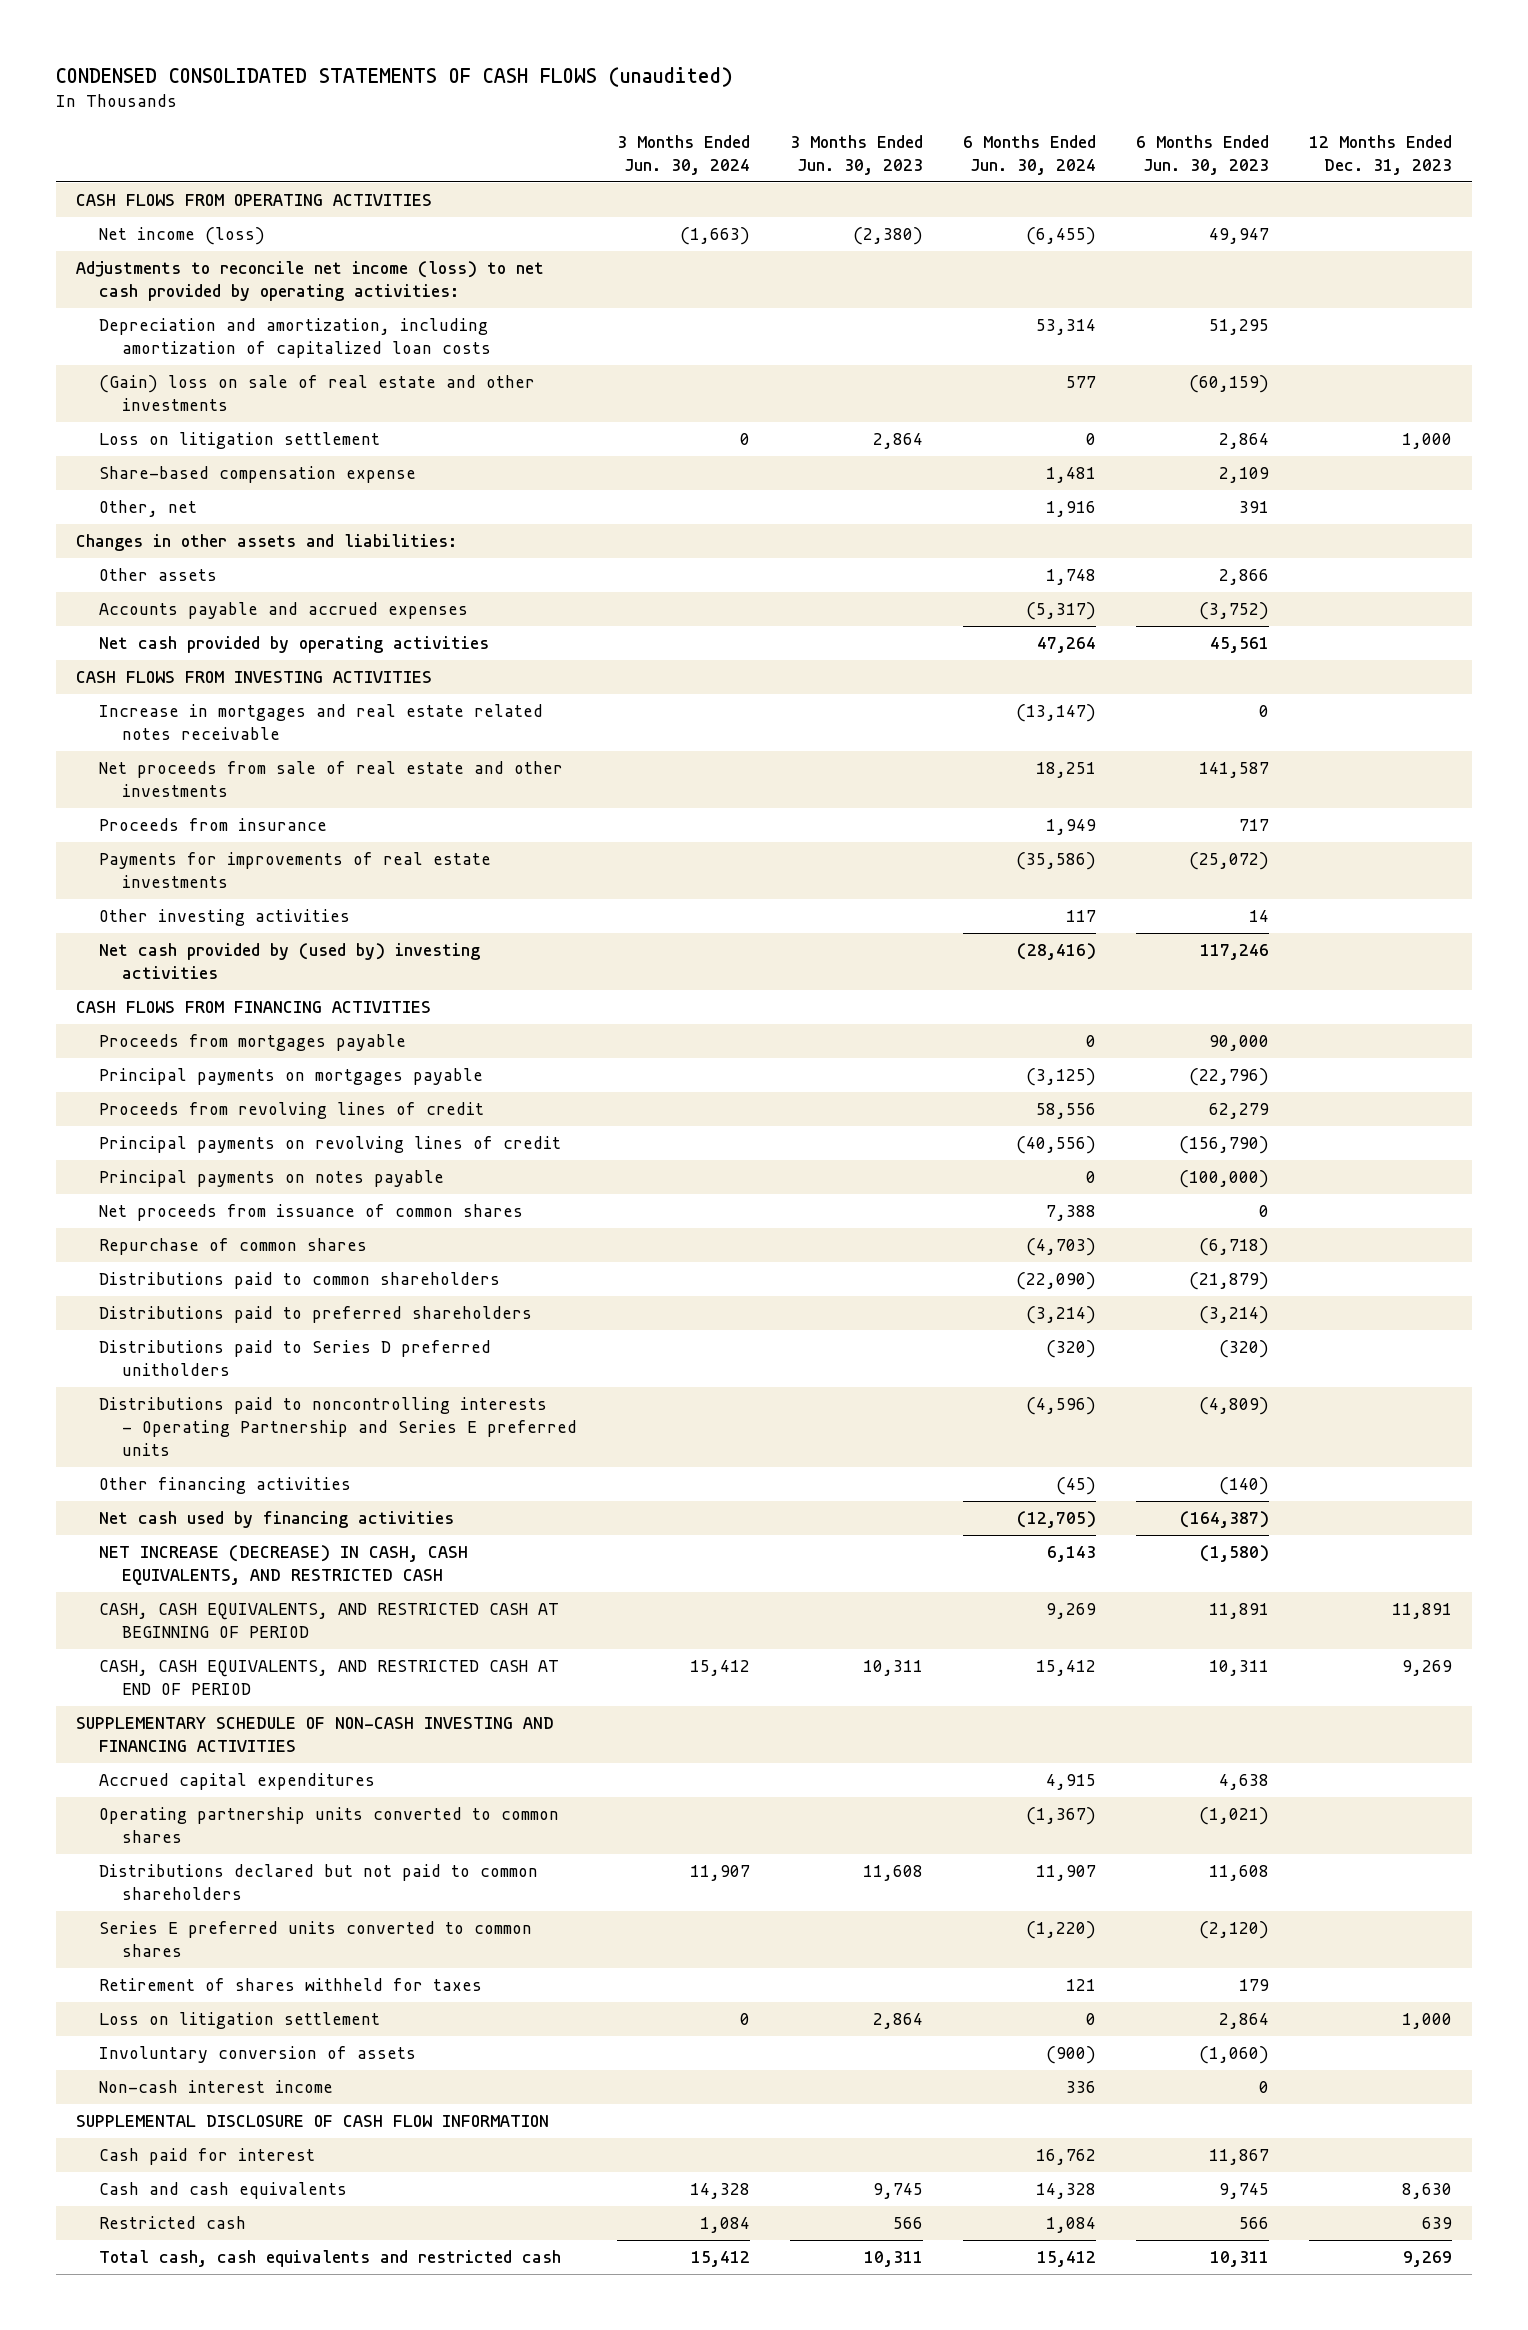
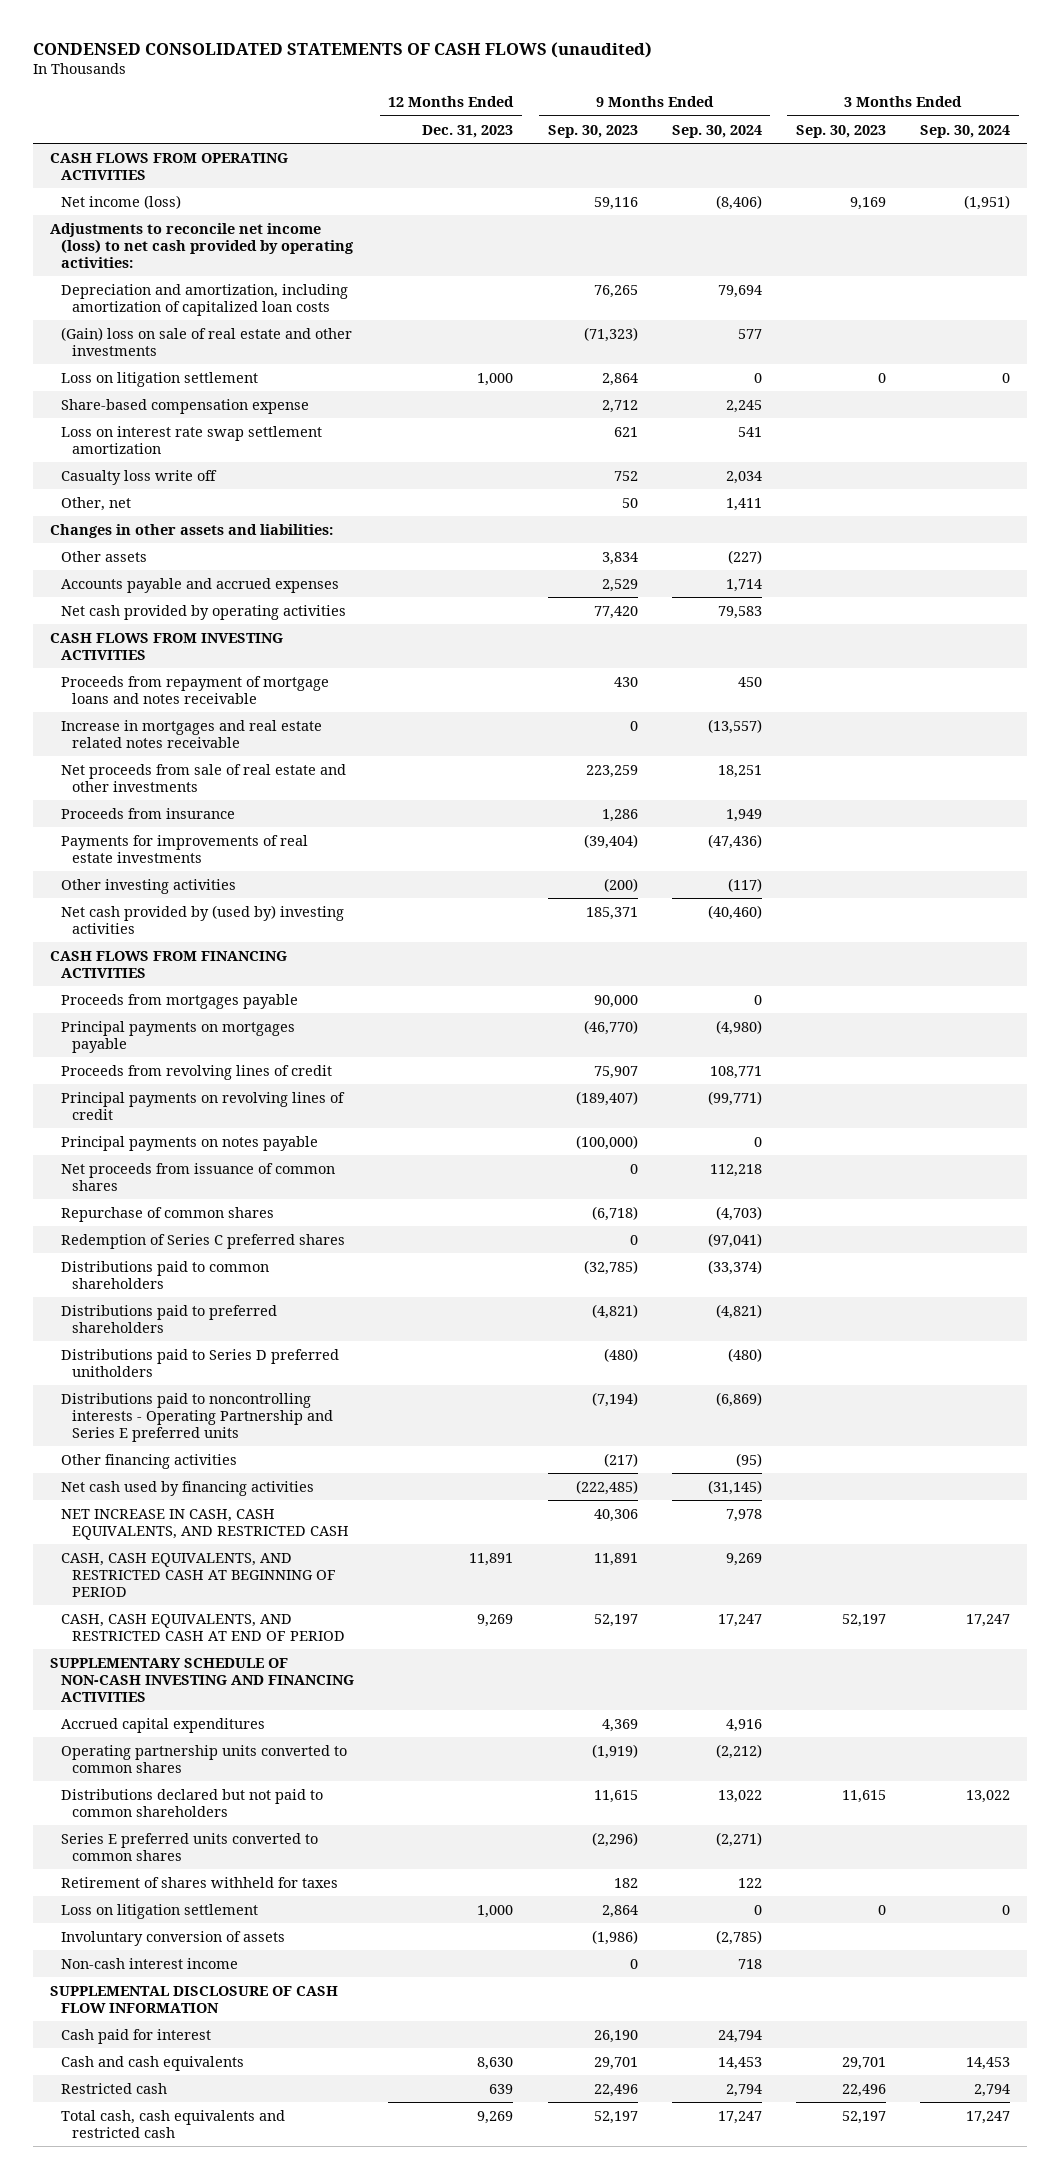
- | 3 Months Ended Jun. 30, 2024 | 3 Months Ended Jun. 30, 2023 | 6 Months Ended Jun. 30, 2024 | 6 Months Ended Jun. 30, 2023 | 12 Months Ended Dec. 31, 2023
+ | 12 Months Ended Dec. 31, 2023 | 9 Months Ended Sep. 30, 2023 | 9 Months Ended Sep. 30, 2024 | 3 Months Ended Sep. 30, 2023 | 3 Months Ended Sep. 30, 2024
+ Loss on interest rate swap settlement amortization | | 621 | 541 | |
+ Casualty loss write off | | 752 | 2,034 | |
+ Proceeds from repayment of mortgage loans and notes receivable | | 430 | 450 | |
+ Redemption of Series C preferred shares | | 0 | (97,041) | |
- NET INCREASE (DECREASE) IN CASH, CASH EQUIVALENTS, AND RESTRICTED CASH | | | 6,143 | (1,580) |
+ NET INCREASE IN CASH, CASH EQUIVALENTS, AND RESTRICTED CASH | | 40,306 | 7,978 | |

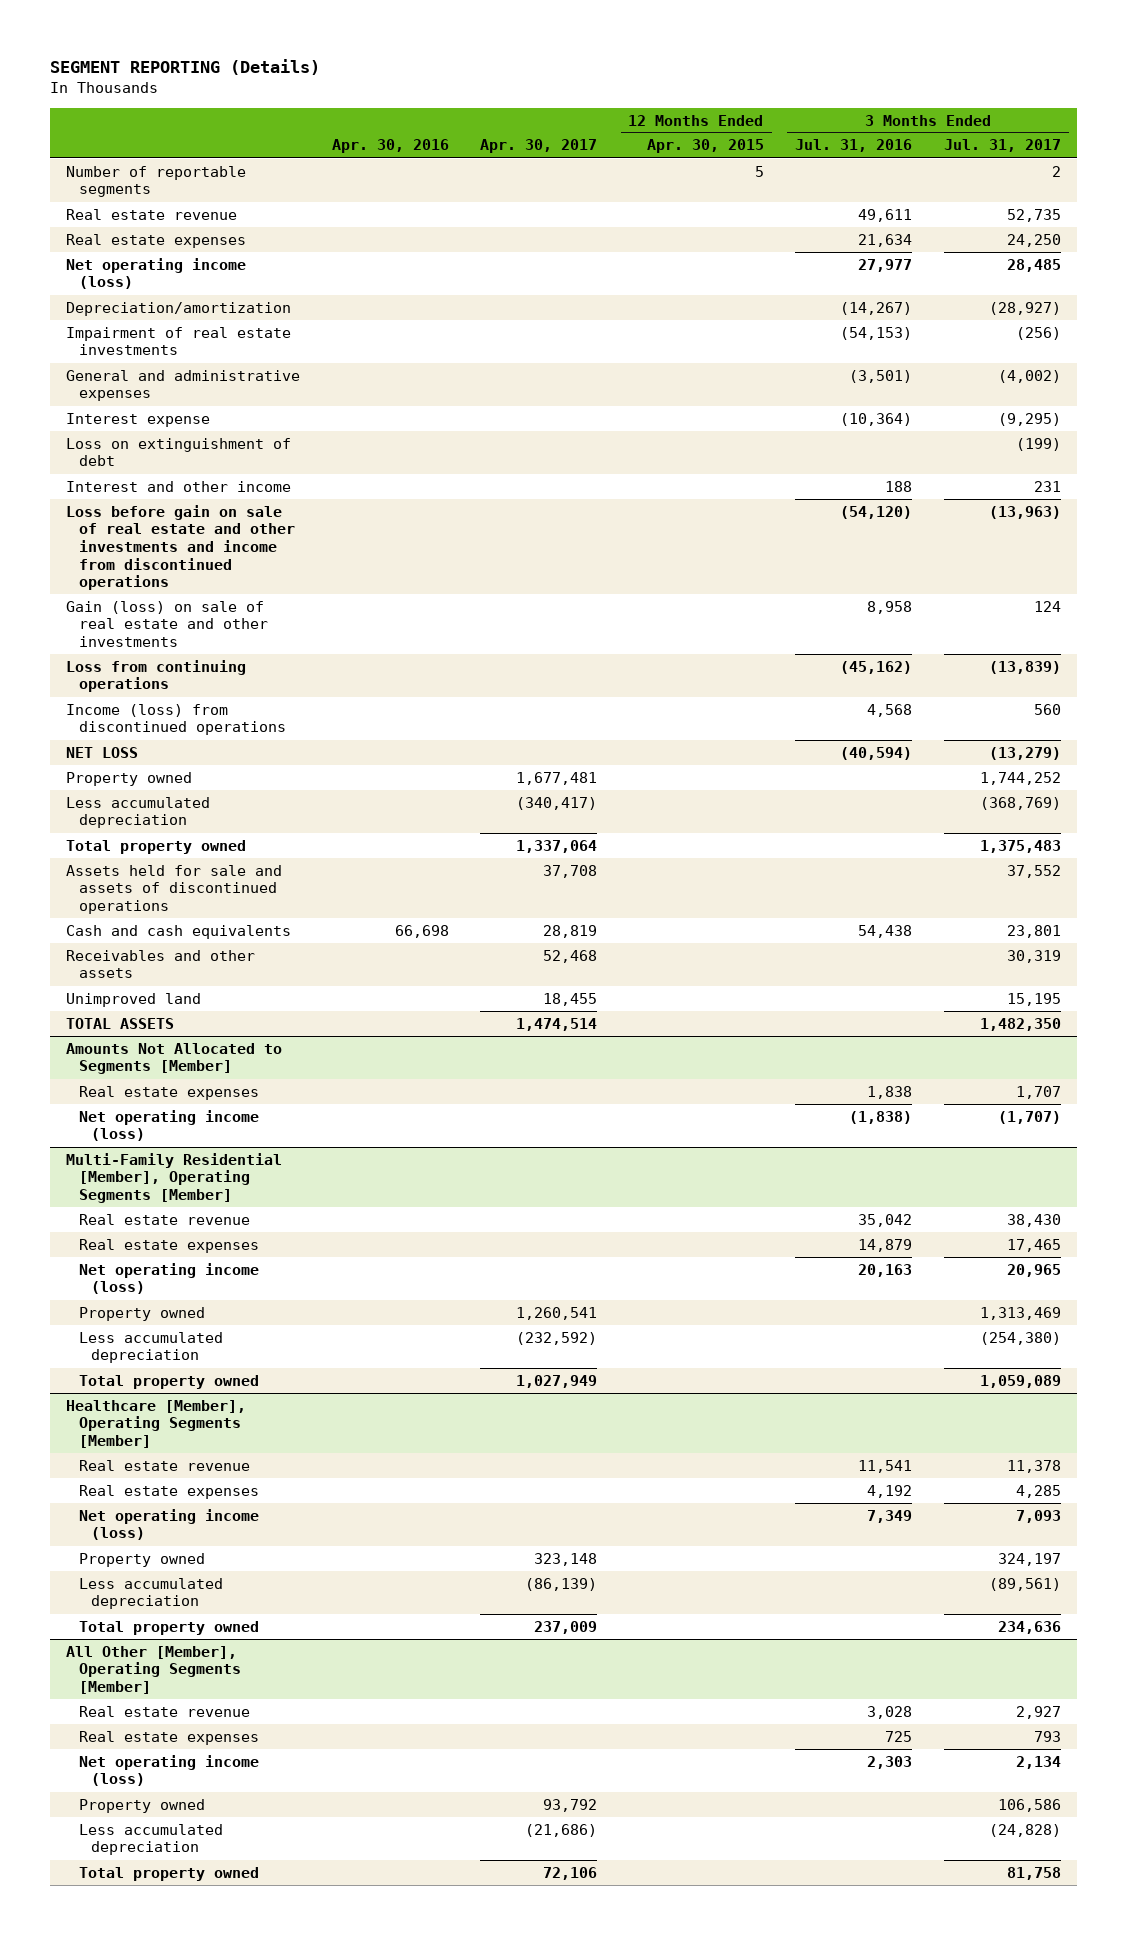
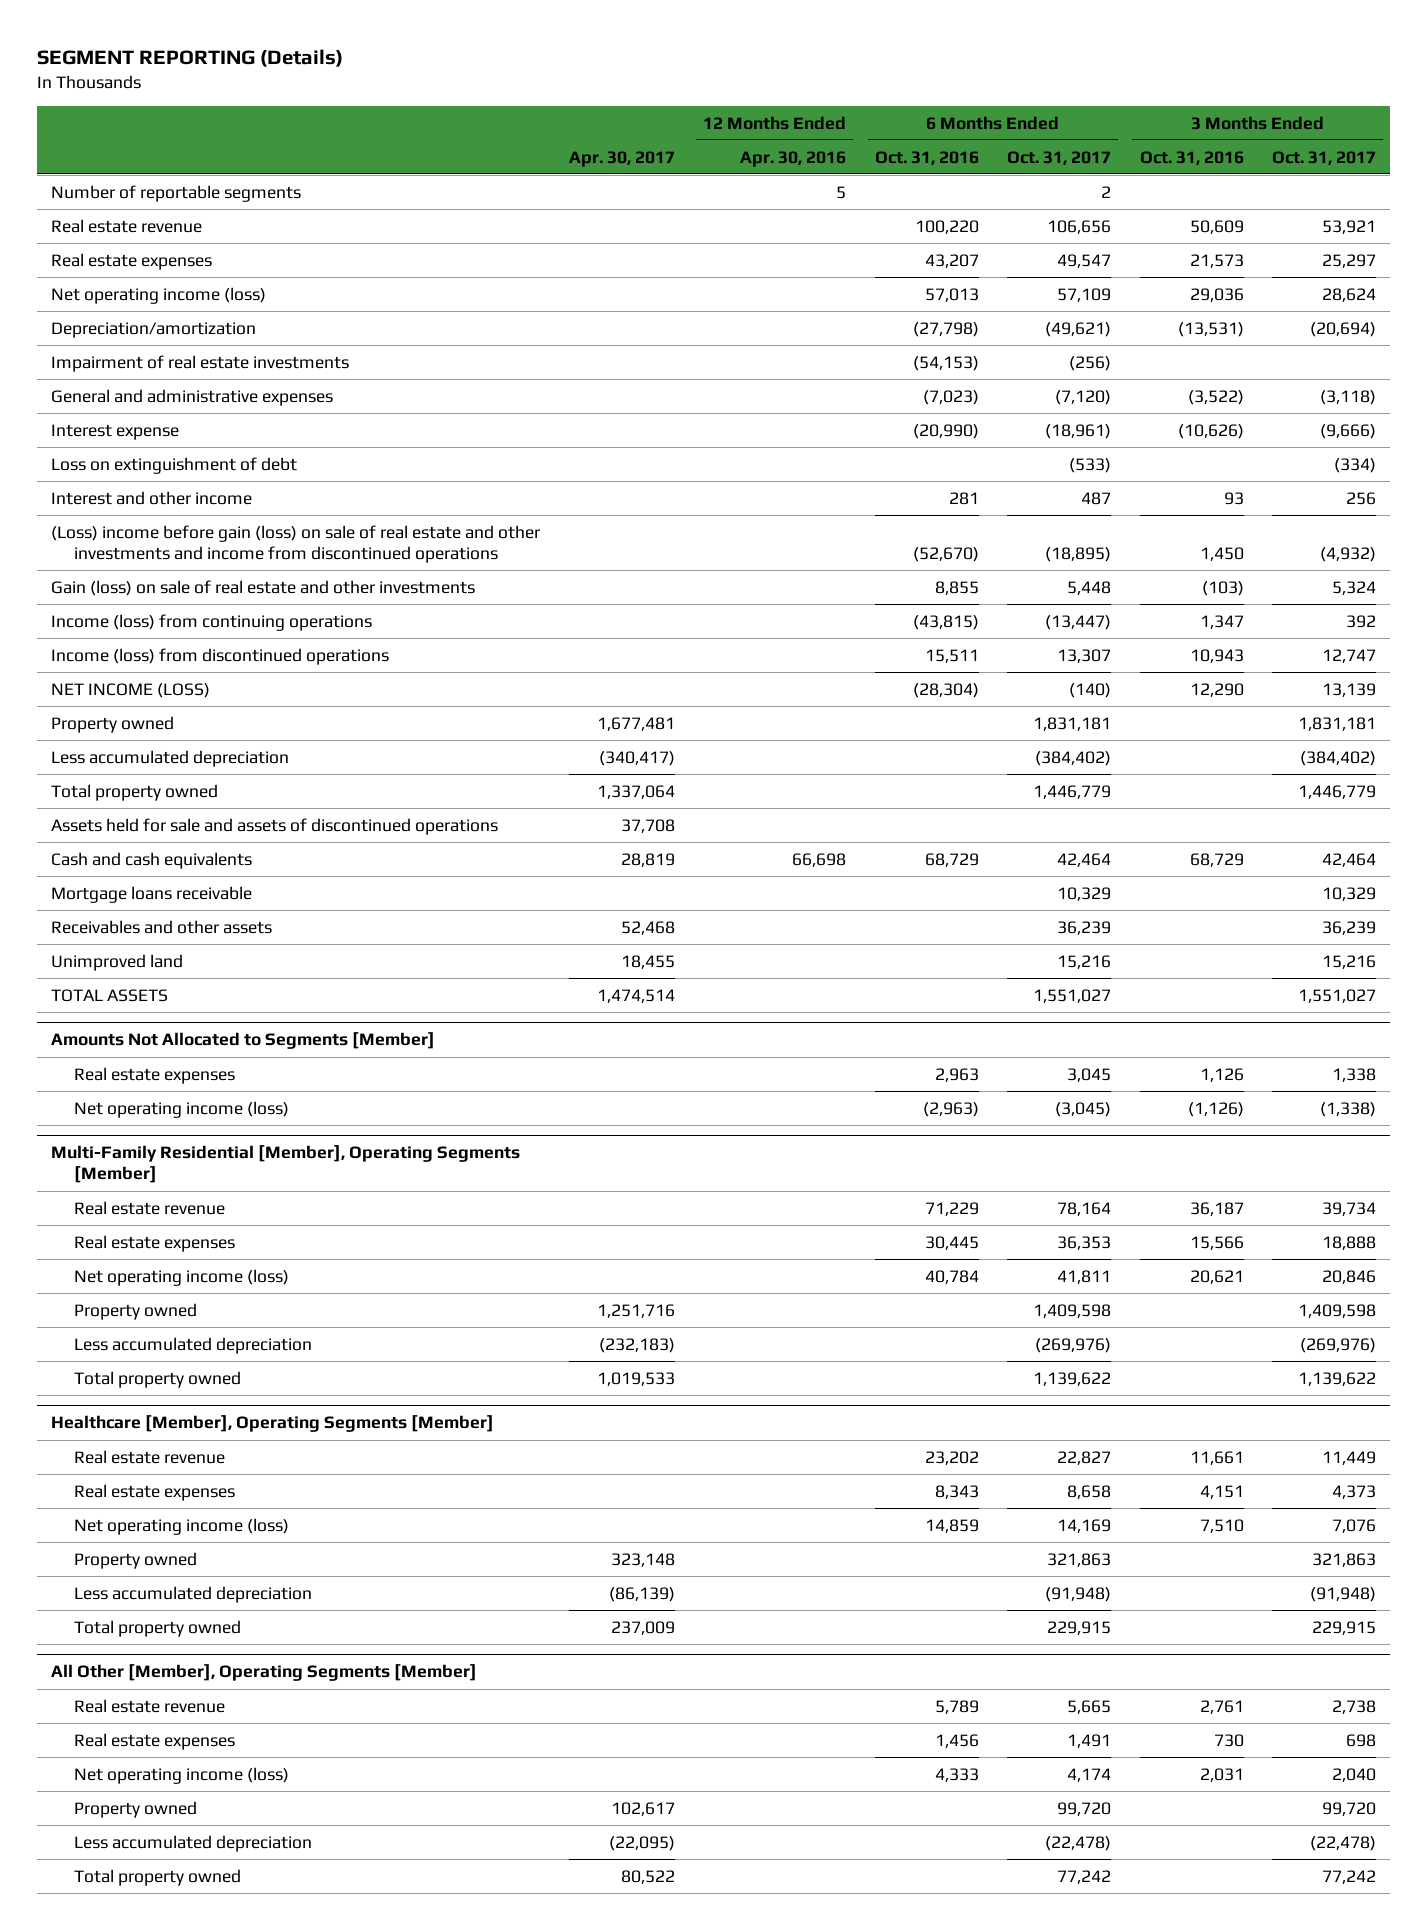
- | Apr. 30, 2016 | Apr. 30, 2017 | 12 Months Ended Apr. 30, 2015 | 3 Months Ended Jul. 31, 2016 | 3 Months Ended Jul. 31, 2017
+ | Apr. 30, 2017 | 12 Months Ended Apr. 30, 2016 | 6 Months Ended Oct. 31, 2016 | 6 Months Ended Oct. 31, 2017 | 3 Months Ended Oct. 31, 2016 | 3 Months Ended Oct. 31, 2017
- Loss before gain on sale of real estate and other investments and income from discontinued operations | | | | (54,120) | (13,963)
+ (Loss) income before gain (loss) on sale of real estate and other investments and income from discontinued operations | | | (52,670) | (18,895) | 1,450 | (4,932)
- Loss from continuing operations | | | | (45,162) | (13,839)
+ Income (loss) from continuing operations | | | (43,815) | (13,447) | 1,347 | 392
- NET LOSS | | | | (40,594) | (13,279)
+ NET INCOME (LOSS) | | | (28,304) | (140) | 12,290 | 13,139
+ Mortgage loans receivable | | | | 10,329 | | 10,329
@ Multi-Family Residential [Member], Operating Segments [Member]
- Property owned | | 1,260,541 | | | 1,313,469
- Less accumulated depreciation | | (232,592) | | | (254,380)
- Total property owned | | 1,027,949 | | | 1,059,089
+ Property owned | 1,251,716 | | | 1,409,598 | | 1,409,598
+ Less accumulated depreciation | (232,183) | | | (269,976) | | (269,976)
+ Total property owned | 1,019,533 | | | 1,139,622 | | 1,139,622
@ All Other [Member], Operating Segments [Member]
- Property owned | | 93,792 | | | 106,586
- Less accumulated depreciation | | (21,686) | | | (24,828)
- Total property owned | | 72,106 | | | 81,758
+ Property owned | 102,617 | | | 99,720 | | 99,720
+ Less accumulated depreciation | (22,095) | | | (22,478) | | (22,478)
+ Total property owned | 80,522 | | | 77,242 | | 77,242

